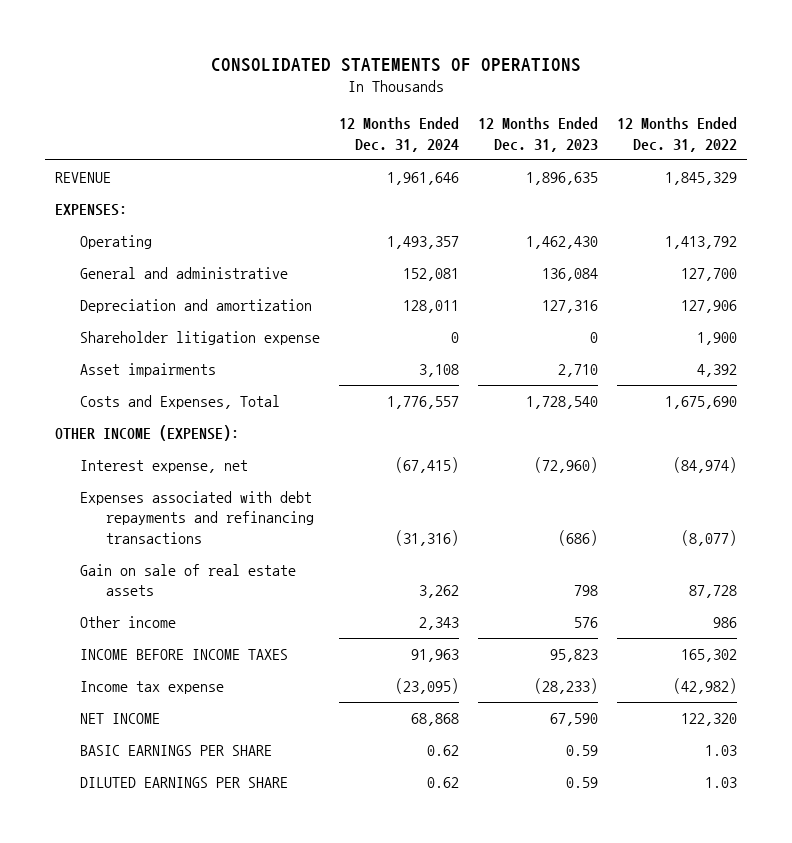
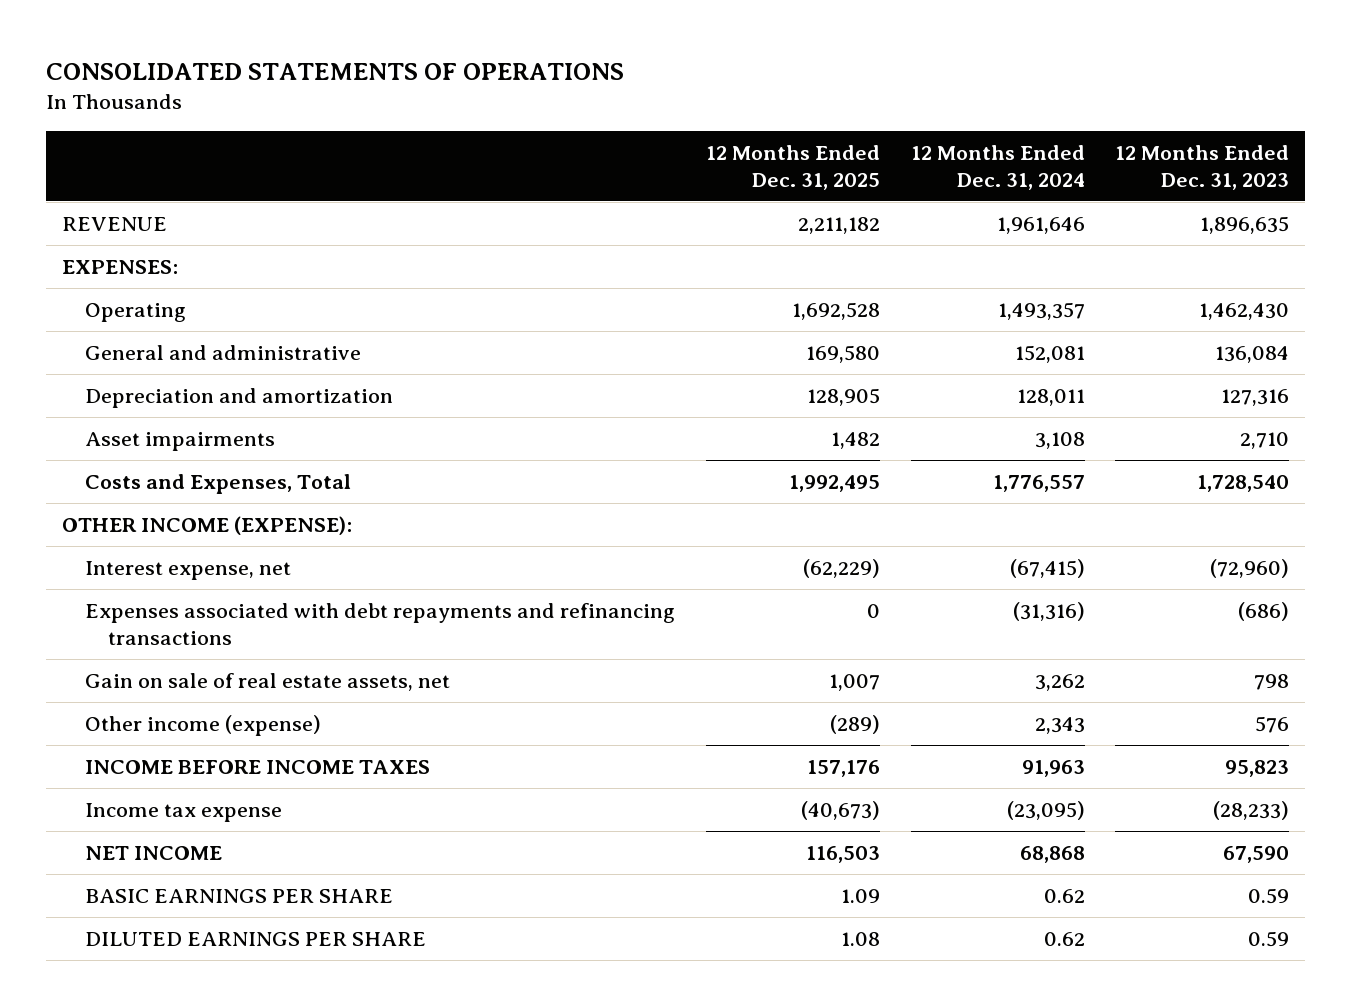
- | 12 Months Ended Dec. 31, 2024 | 12 Months Ended Dec. 31, 2023 | 12 Months Ended Dec. 31, 2022
+ | 12 Months Ended Dec. 31, 2025 | 12 Months Ended Dec. 31, 2024 | 12 Months Ended Dec. 31, 2023
- Shareholder litigation expense | 0 | 0 | 1,900
- Gain on sale of real estate assets | 3,262 | 798 | 87,728
- Other income | 2,343 | 576 | 986
+ Gain on sale of real estate assets, net | 1,007 | 3,262 | 798
+ Other income (expense) | (289) | 2,343 | 576

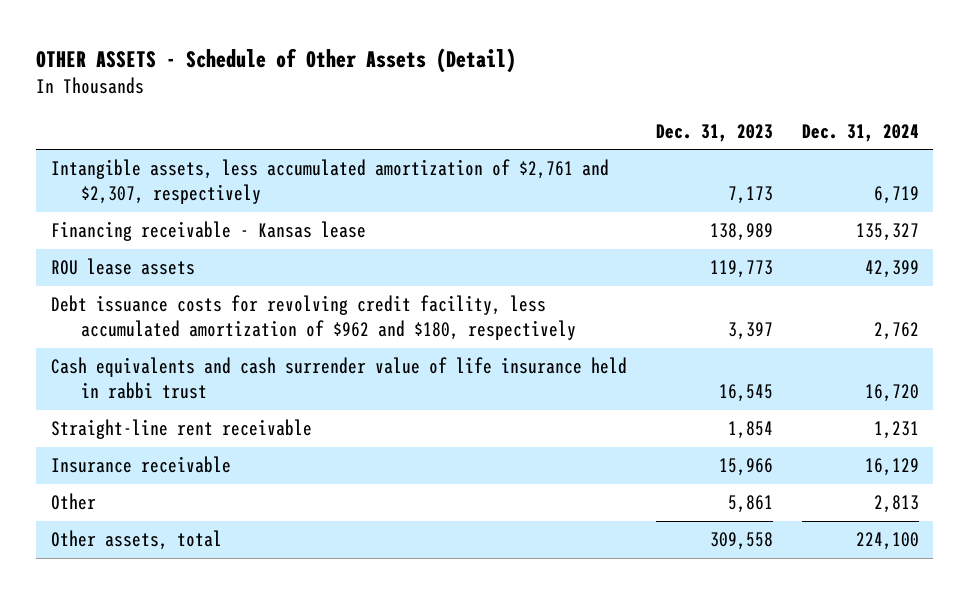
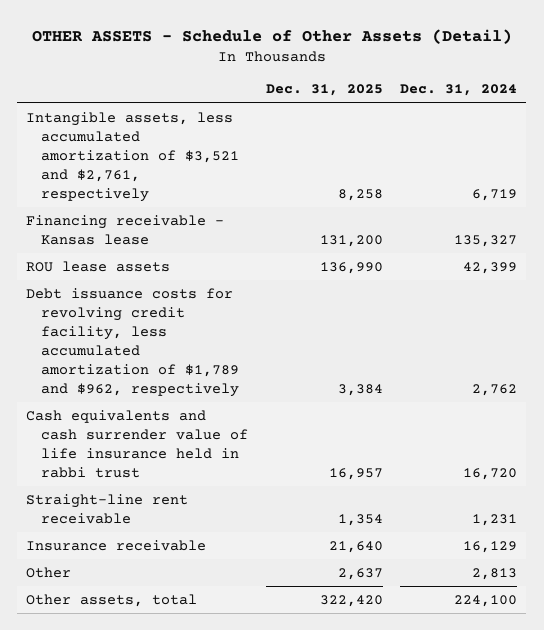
- | Dec. 31, 2023 | Dec. 31, 2024
+ | Dec. 31, 2025 | Dec. 31, 2024
- Intangible assets, less accumulated amortization of $2,761 and $2,307, respectively | 7,173 | 6,719
+ Intangible assets, less accumulated amortization of $3,521 and $2,761, respectively | 8,258 | 6,719
- Debt issuance costs for revolving credit facility, less accumulated amortization of $962 and $180, respectively | 3,397 | 2,762
+ Debt issuance costs for revolving credit facility, less accumulated amortization of $1,789 and $962, respectively | 3,384 | 2,762

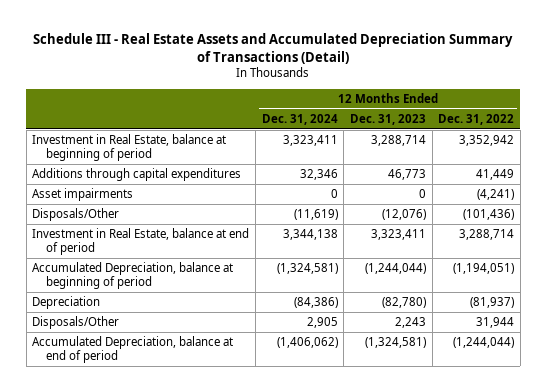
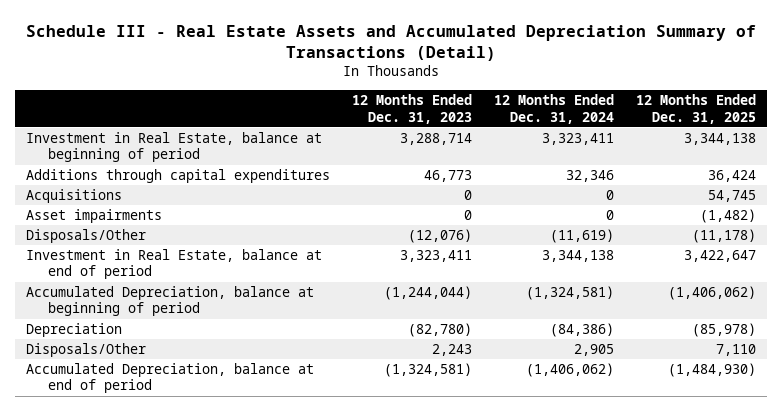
- | 12 Months Ended Dec. 31, 2024 | 12 Months Ended Dec. 31, 2023 | 12 Months Ended Dec. 31, 2022
+ | 12 Months Ended Dec. 31, 2023 | 12 Months Ended Dec. 31, 2024 | 12 Months Ended Dec. 31, 2025
+ Acquisitions | 0 | 0 | 54,745

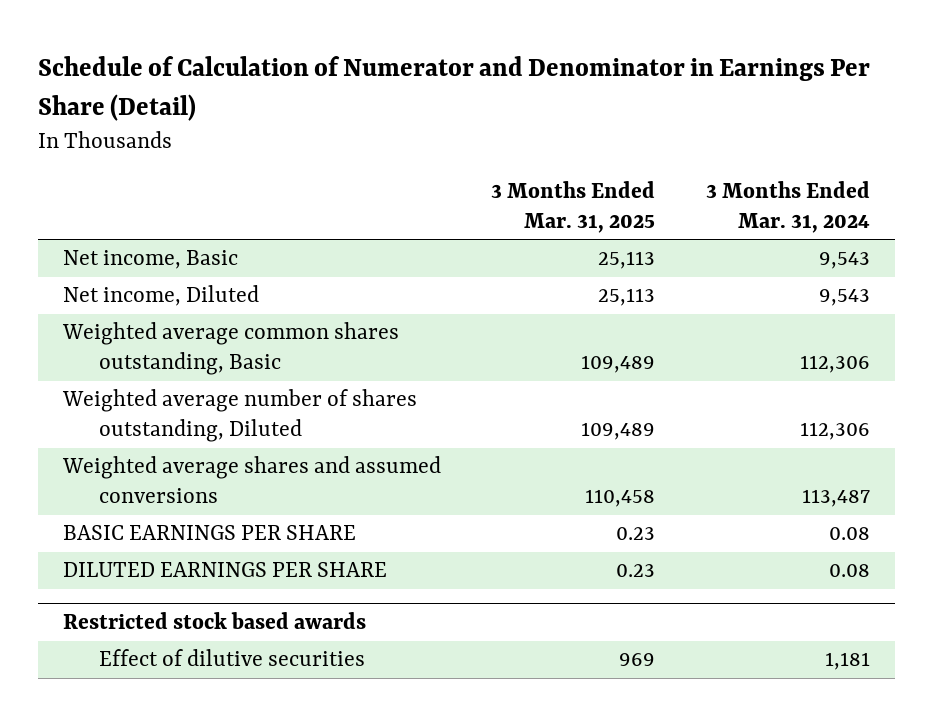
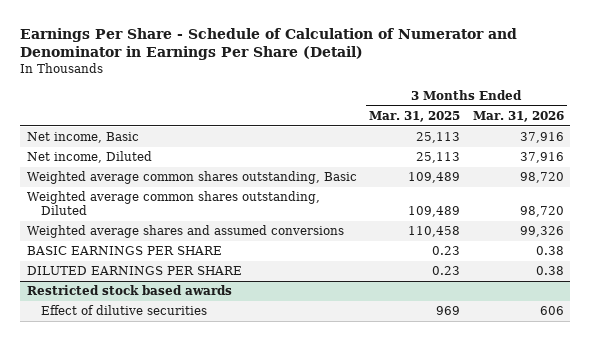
- Schedule of Calculation of Numerator and Denominator in Earnings Per Share (Detail)
+ Earnings Per Share - Schedule of Calculation of Numerator and Denominator in Earnings Per Share (Detail)
- | 3 Months Ended Mar. 31, 2025 | 3 Months Ended Mar. 31, 2024
+ | 3 Months Ended Mar. 31, 2025 | 3 Months Ended Mar. 31, 2026
- Weighted average number of shares outstanding, Diluted | 109,489 | 112,306
+ Weighted average common shares outstanding, Diluted | 109,489 | 98,720

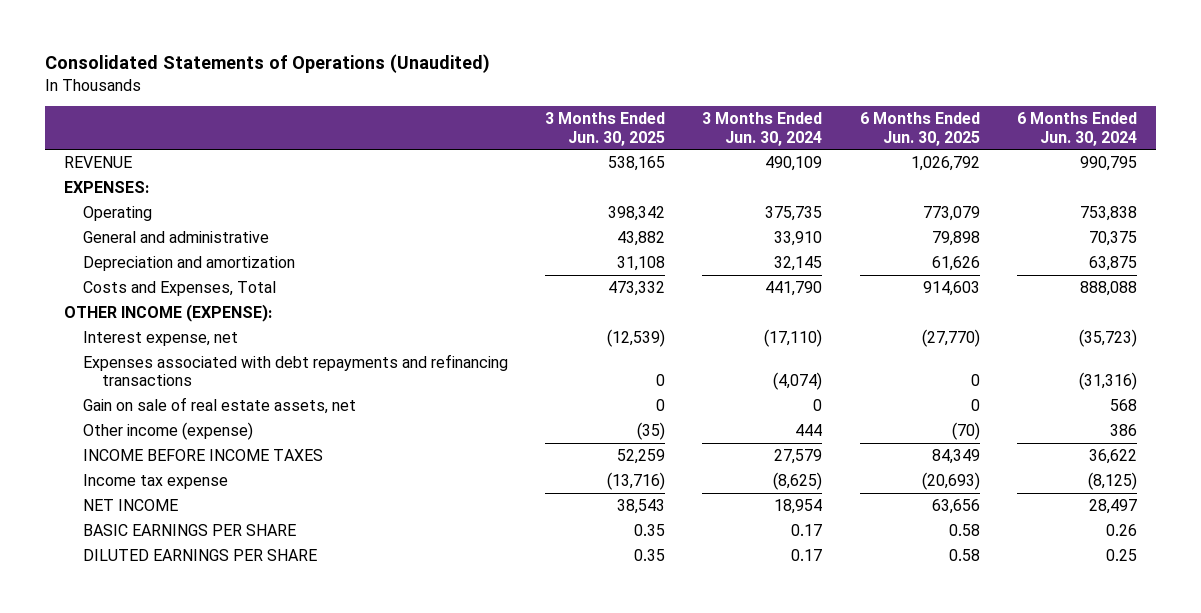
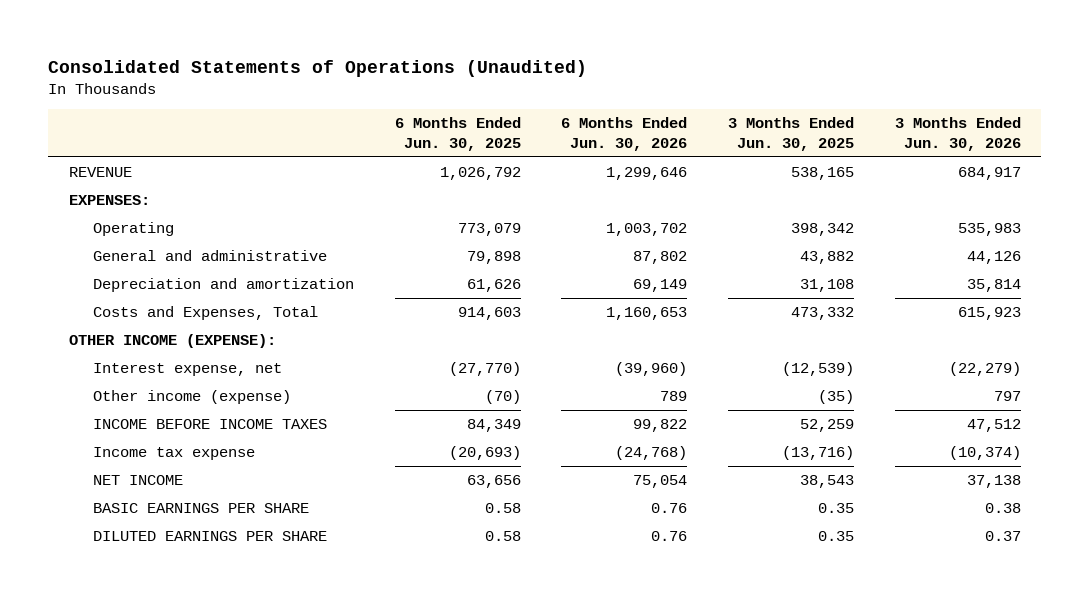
- | 3 Months Ended Jun. 30, 2025 | 3 Months Ended Jun. 30, 2024 | 6 Months Ended Jun. 30, 2025 | 6 Months Ended Jun. 30, 2024
+ | 6 Months Ended Jun. 30, 2025 | 6 Months Ended Jun. 30, 2026 | 3 Months Ended Jun. 30, 2025 | 3 Months Ended Jun. 30, 2026
- Expenses associated with debt repayments and refinancing transactions | 0 | (4,074) | 0 | (31,316)
- Gain on sale of real estate assets, net | 0 | 0 | 0 | 568

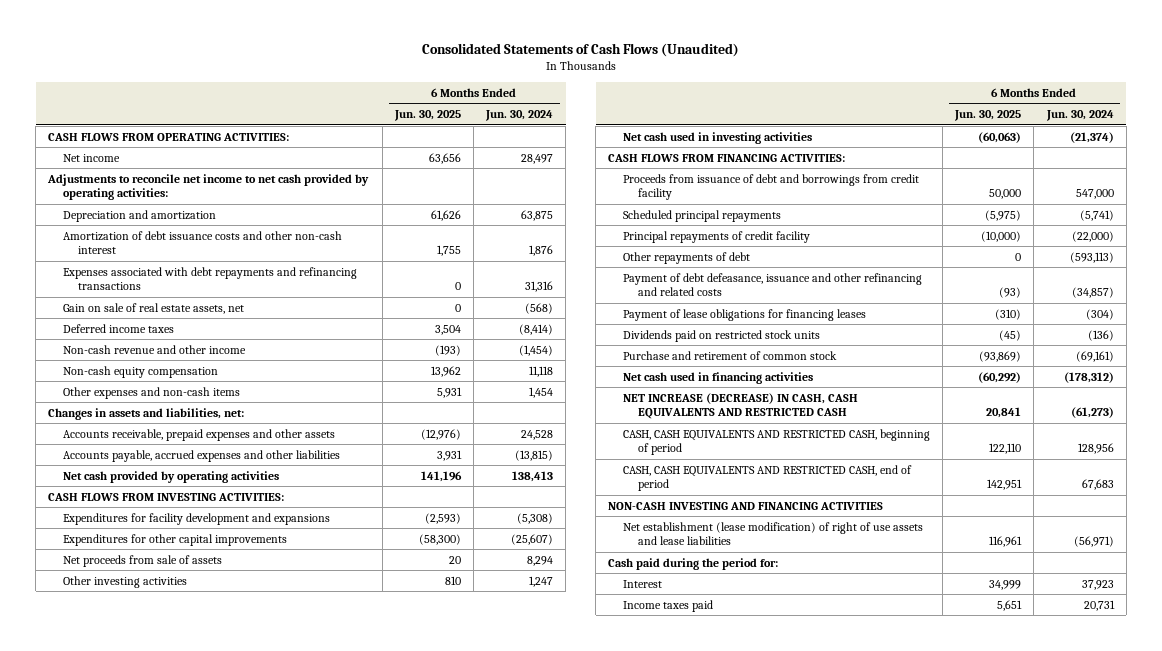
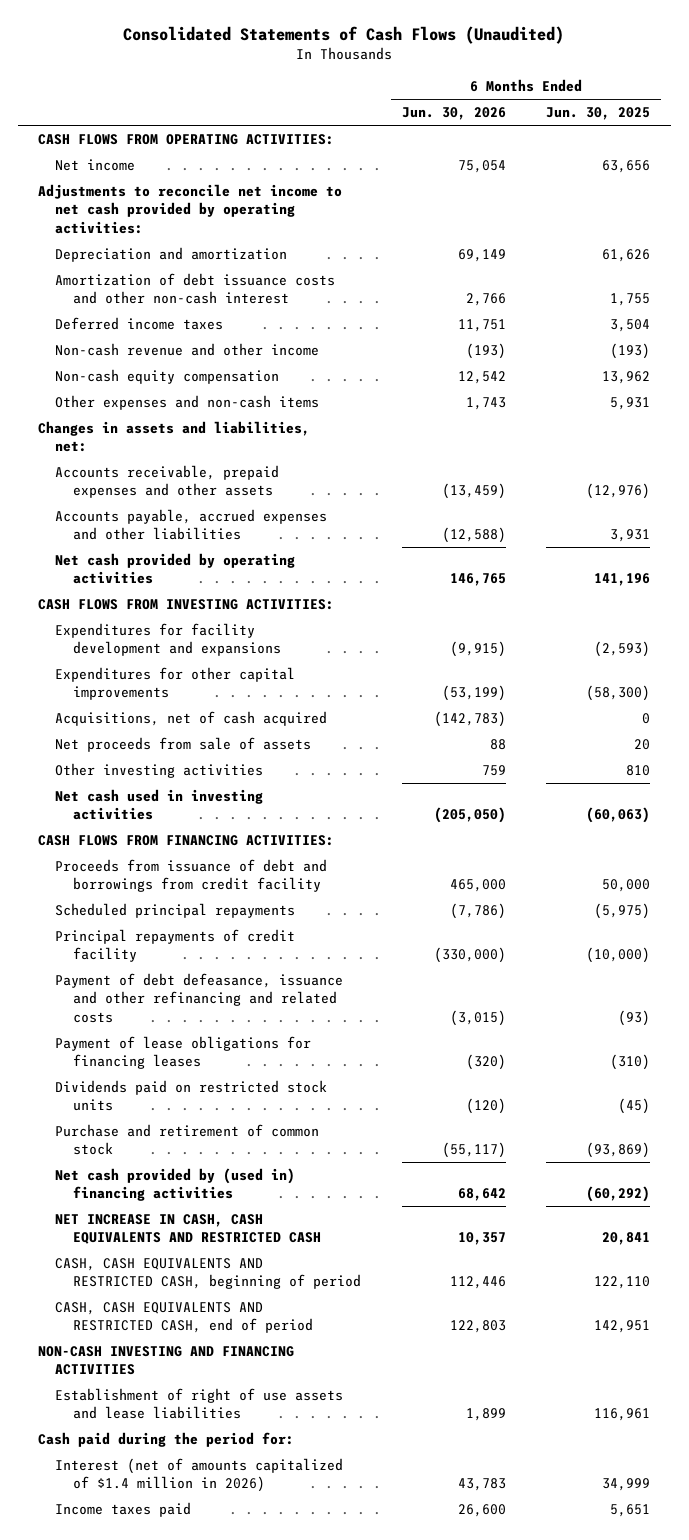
- | 6 Months Ended Jun. 30, 2025 | 6 Months Ended Jun. 30, 2024
+ | 6 Months Ended Jun. 30, 2026 | 6 Months Ended Jun. 30, 2025
- Expenses associated with debt repayments and refinancing transactions | 0 | 31,316
- Gain on sale of real estate assets, net | 0 | (568)
+ Acquisitions, net of cash acquired | (142,783) | 0
- Other repayments of debt | 0 | (593,113)
- Net cash used in financing activities | (60,292) | (178,312)
- NET INCREASE (DECREASE) IN CASH, CASH EQUIVALENTS AND RESTRICTED CASH | 20,841 | (61,273)
+ Net cash provided by (used in) financing activities | 68,642 | (60,292)
+ NET INCREASE IN CASH, CASH EQUIVALENTS AND RESTRICTED CASH | 10,357 | 20,841
- Net establishment (lease modification) of right of use assets and lease liabilities | 116,961 | (56,971)
+ Establishment of right of use assets and lease liabilities | 1,899 | 116,961
- Interest | 34,999 | 37,923
+ Interest (net of amounts capitalized of $1.4 million in 2026) | 43,783 | 34,999

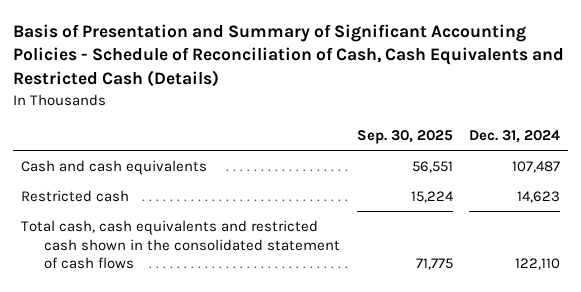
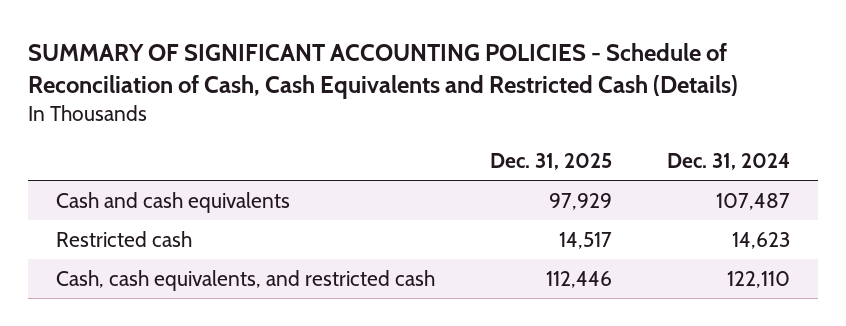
- Basis of Presentation and Summary of Significant Accounting Policies - Schedule of Reconciliation of Cash, Cash Equivalents and Restricted Cash (Details)
+ SUMMARY OF SIGNIFICANT ACCOUNTING POLICIES - Schedule of Reconciliation of Cash, Cash Equivalents and Restricted Cash (Details)
- | Sep. 30, 2025 | Dec. 31, 2024
+ | Dec. 31, 2025 | Dec. 31, 2024
- Total cash, cash equivalents and restricted cash shown in the consolidated statement of cash flows | 71,775 | 122,110
+ Cash, cash equivalents, and restricted cash | 112,446 | 122,110

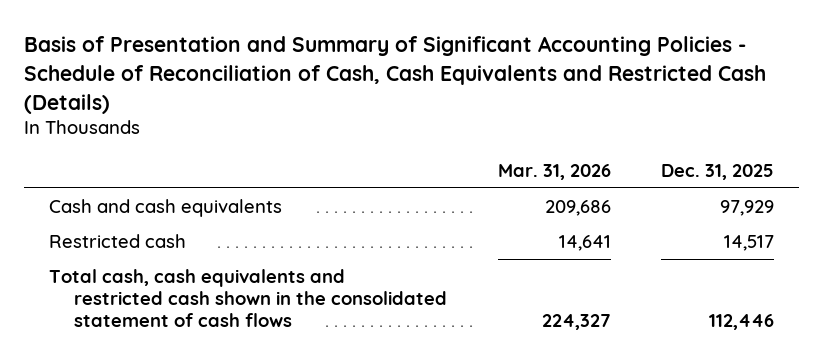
- SUMMARY OF SIGNIFICANT ACCOUNTING POLICIES - Schedule of Reconciliation of Cash, Cash Equivalents and Restricted Cash (Details)
+ Basis of Presentation and Summary of Significant Accounting Policies - Schedule of Reconciliation of Cash, Cash Equivalents and Restricted Cash (Details)
- | Dec. 31, 2025 | Dec. 31, 2024
+ | Mar. 31, 2026 | Dec. 31, 2025
- Cash, cash equivalents, and restricted cash | 112,446 | 122,110
+ Total cash, cash equivalents and restricted cash shown in the consolidated statement of cash flows | 224,327 | 112,446

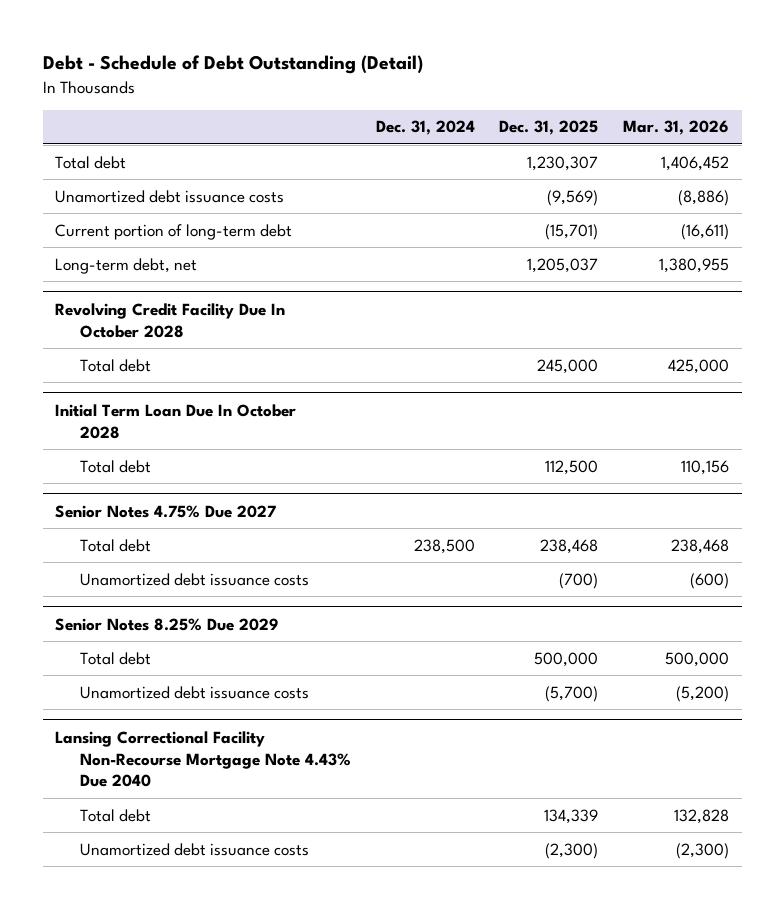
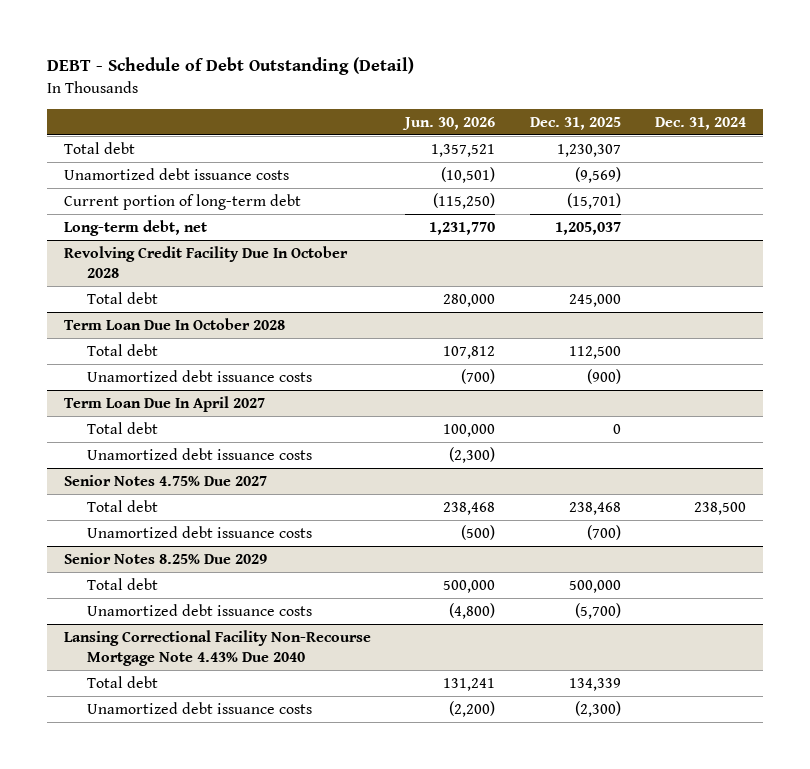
- Debt - Schedule of Debt Outstanding (Detail)
+ DEBT - Schedule of Debt Outstanding (Detail)
- | Dec. 31, 2024 | Dec. 31, 2025 | Mar. 31, 2026
+ | Jun. 30, 2026 | Dec. 31, 2025 | Dec. 31, 2024
- Initial Term Loan Due In October 2028
+ Term Loan Due In October 2028
+ Unamortized debt issuance costs | (700) | (900) |
+ Term Loan Due In April 2027
+ Total debt | 100,000 | 0 |
+ Unamortized debt issuance costs | (2,300) | |

